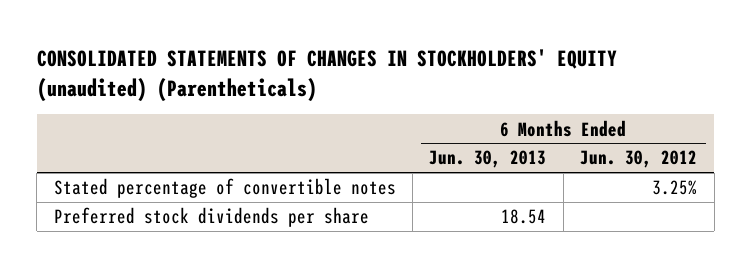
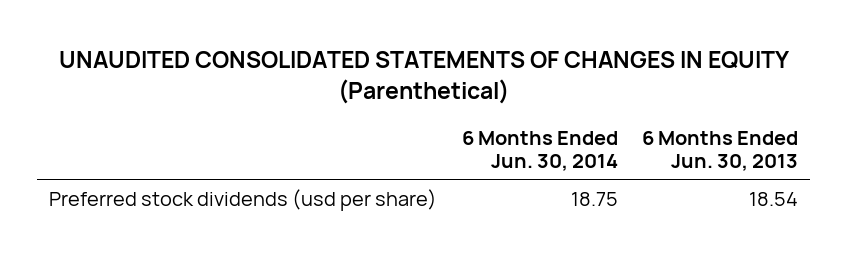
- CONSOLIDATED STATEMENTS OF CHANGES IN STOCKHOLDERS' EQUITY (unaudited) (Parentheticals)
+ UNAUDITED CONSOLIDATED STATEMENTS OF CHANGES IN EQUITY (Parenthetical)
- | 6 Months Ended Jun. 30, 2013 | 6 Months Ended Jun. 30, 2012
+ | 6 Months Ended Jun. 30, 2014 | 6 Months Ended Jun. 30, 2013
- Stated percentage of convertible notes | | 3.25%
- Preferred stock dividends per share | 18.54 |
+ Preferred stock dividends (usd per share) | 18.75 | 18.54

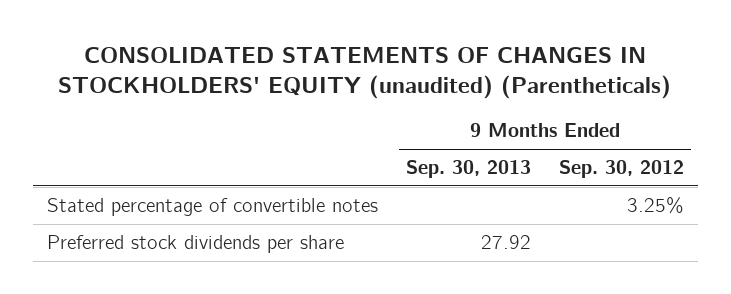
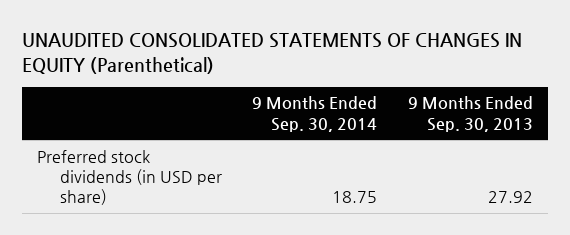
- CONSOLIDATED STATEMENTS OF CHANGES IN STOCKHOLDERS' EQUITY (unaudited) (Parentheticals)
+ UNAUDITED CONSOLIDATED STATEMENTS OF CHANGES IN EQUITY (Parenthetical)
- | 9 Months Ended Sep. 30, 2013 | 9 Months Ended Sep. 30, 2012
+ | 9 Months Ended Sep. 30, 2014 | 9 Months Ended Sep. 30, 2013
- Stated percentage of convertible notes | | 3.25%
- Preferred stock dividends per share | 27.92 |
+ Preferred stock dividends (in USD per share) | 18.75 | 27.92

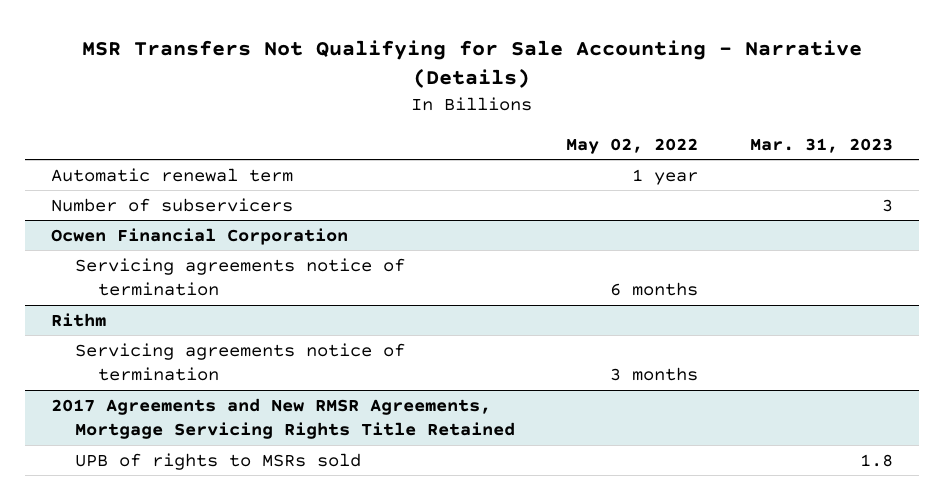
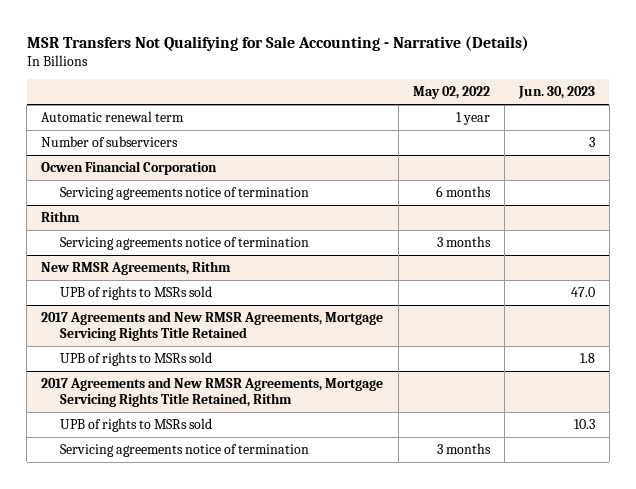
- | May 02, 2022 | Mar. 31, 2023
+ | May 02, 2022 | Jun. 30, 2023
+ New RMSR Agreements, Rithm
+ UPB of rights to MSRs sold | | 47.0
+ 2017 Agreements and New RMSR Agreements, Mortgage Servicing Rights Title Retained, Rithm
+ UPB of rights to MSRs sold | | 10.3
+ Servicing agreements notice of termination | 3 months |

